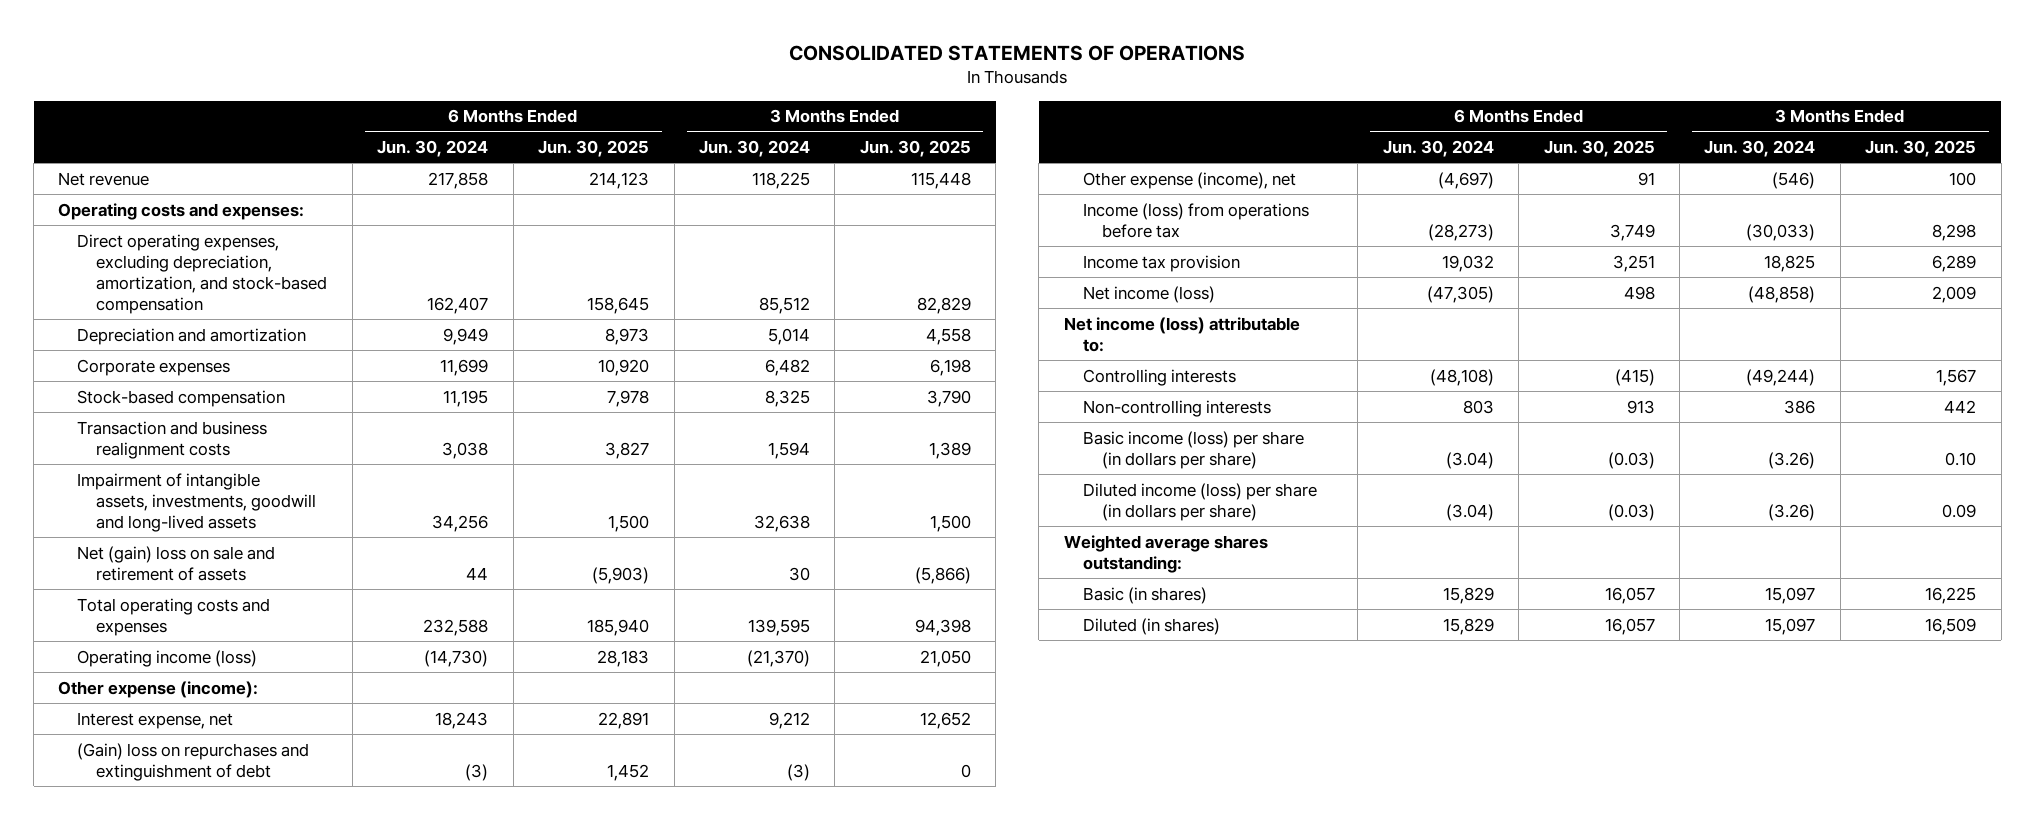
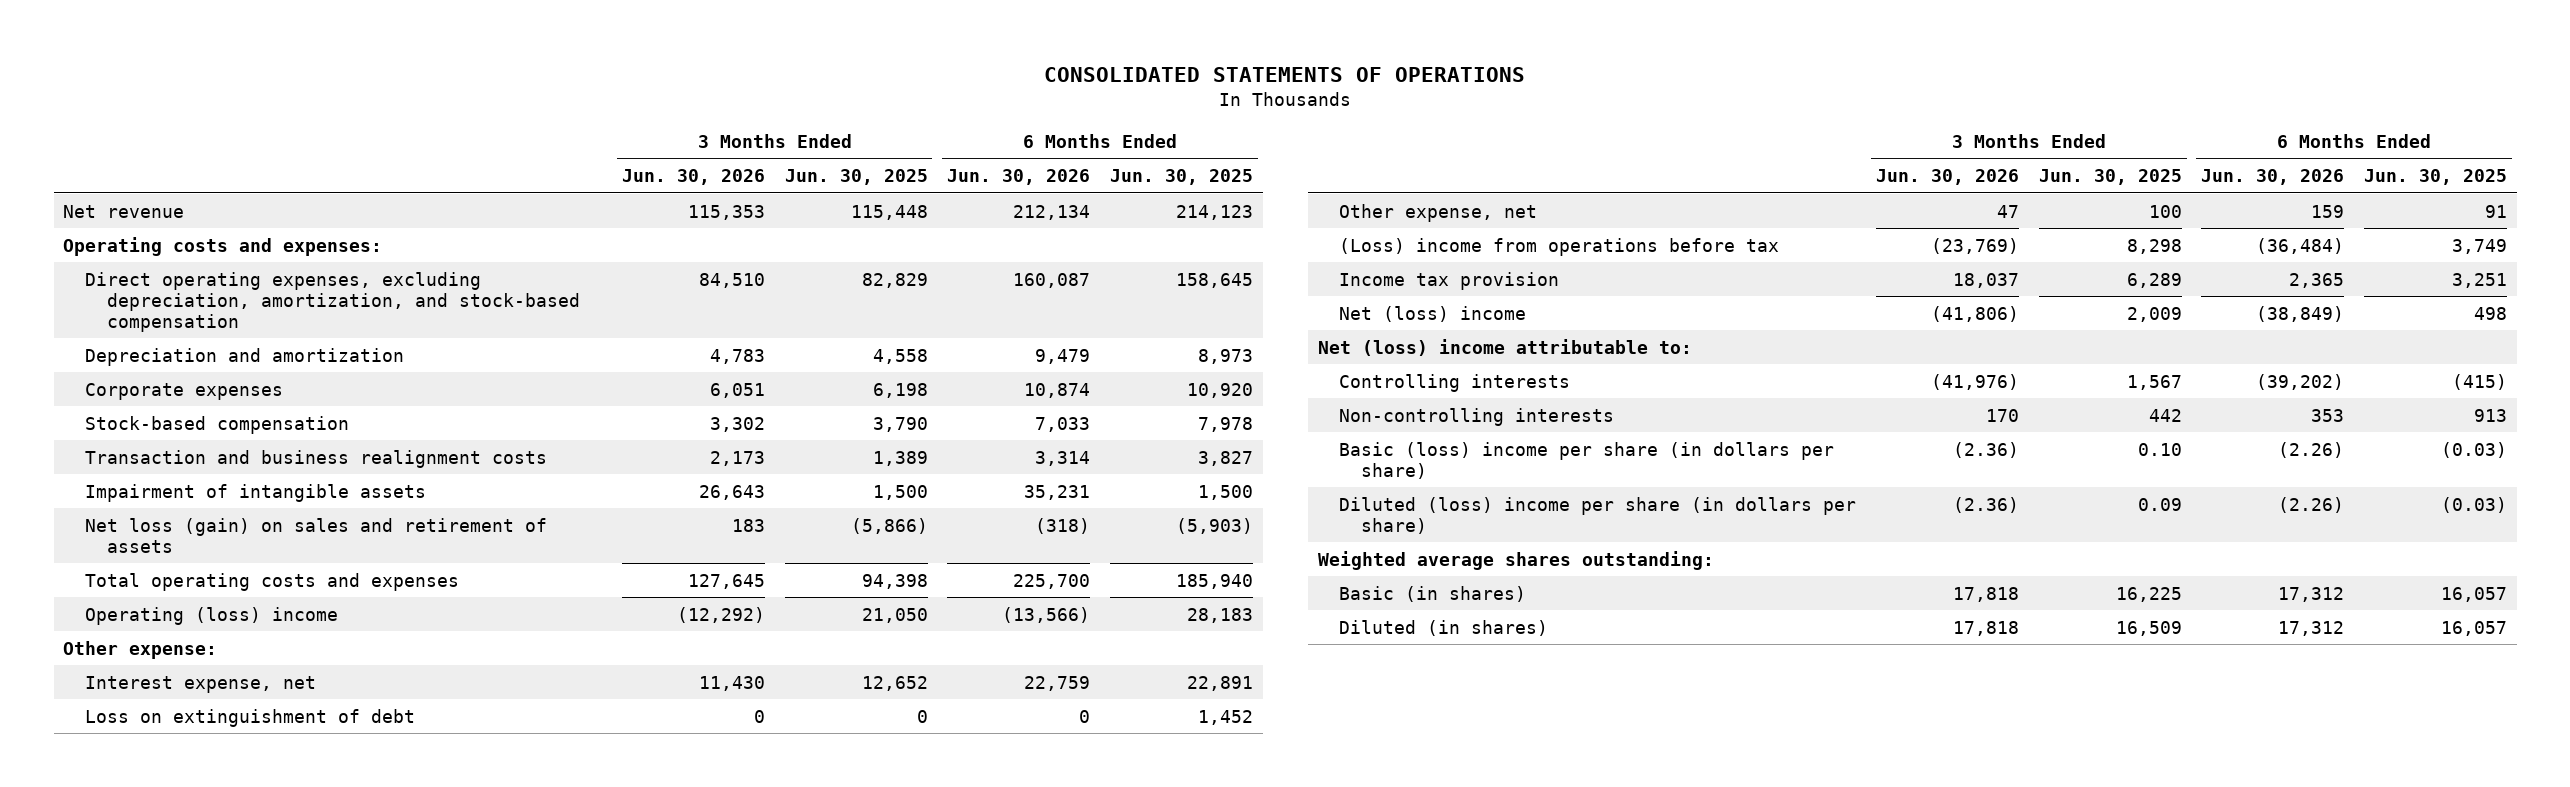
- | 6 Months Ended Jun. 30, 2024 | 6 Months Ended Jun. 30, 2025 | 3 Months Ended Jun. 30, 2024 | 3 Months Ended Jun. 30, 2025
+ | 3 Months Ended Jun. 30, 2026 | 3 Months Ended Jun. 30, 2025 | 6 Months Ended Jun. 30, 2026 | 6 Months Ended Jun. 30, 2025
- Impairment of intangible assets, investments, goodwill and long-lived assets | 34,256 | 1,500 | 32,638 | 1,500
- Net (gain) loss on sale and retirement of assets | 44 | (5,903) | 30 | (5,866)
+ Impairment of intangible assets | 26,643 | 1,500 | 35,231 | 1,500
+ Net loss (gain) on sales and retirement of assets | 183 | (5,866) | (318) | (5,903)
- Operating income (loss) | (14,730) | 28,183 | (21,370) | 21,050
- Other expense (income):
+ Operating (loss) income | (12,292) | 21,050 | (13,566) | 28,183
+ Other expense:
- (Gain) loss on repurchases and extinguishment of debt | (3) | 1,452 | (3) | 0
- Other expense (income), net | (4,697) | 91 | (546) | 100
- Income (loss) from operations before tax | (28,273) | 3,749 | (30,033) | 8,298
+ Loss on extinguishment of debt | 0 | 0 | 0 | 1,452
+ Other expense, net | 47 | 100 | 159 | 91
+ (Loss) income from operations before tax | (23,769) | 8,298 | (36,484) | 3,749
- Net income (loss) | (47,305) | 498 | (48,858) | 2,009
- Net income (loss) attributable to:
+ Net (loss) income | (41,806) | 2,009 | (38,849) | 498
+ Net (loss) income attributable to:
- Basic income (loss) per share (in dollars per share) | (3.04) | (0.03) | (3.26) | 0.10
- Diluted income (loss) per share (in dollars per share) | (3.04) | (0.03) | (3.26) | 0.09
+ Basic (loss) income per share (in dollars per share) | (2.36) | 0.10 | (2.26) | (0.03)
+ Diluted (loss) income per share (in dollars per share) | (2.36) | 0.09 | (2.26) | (0.03)

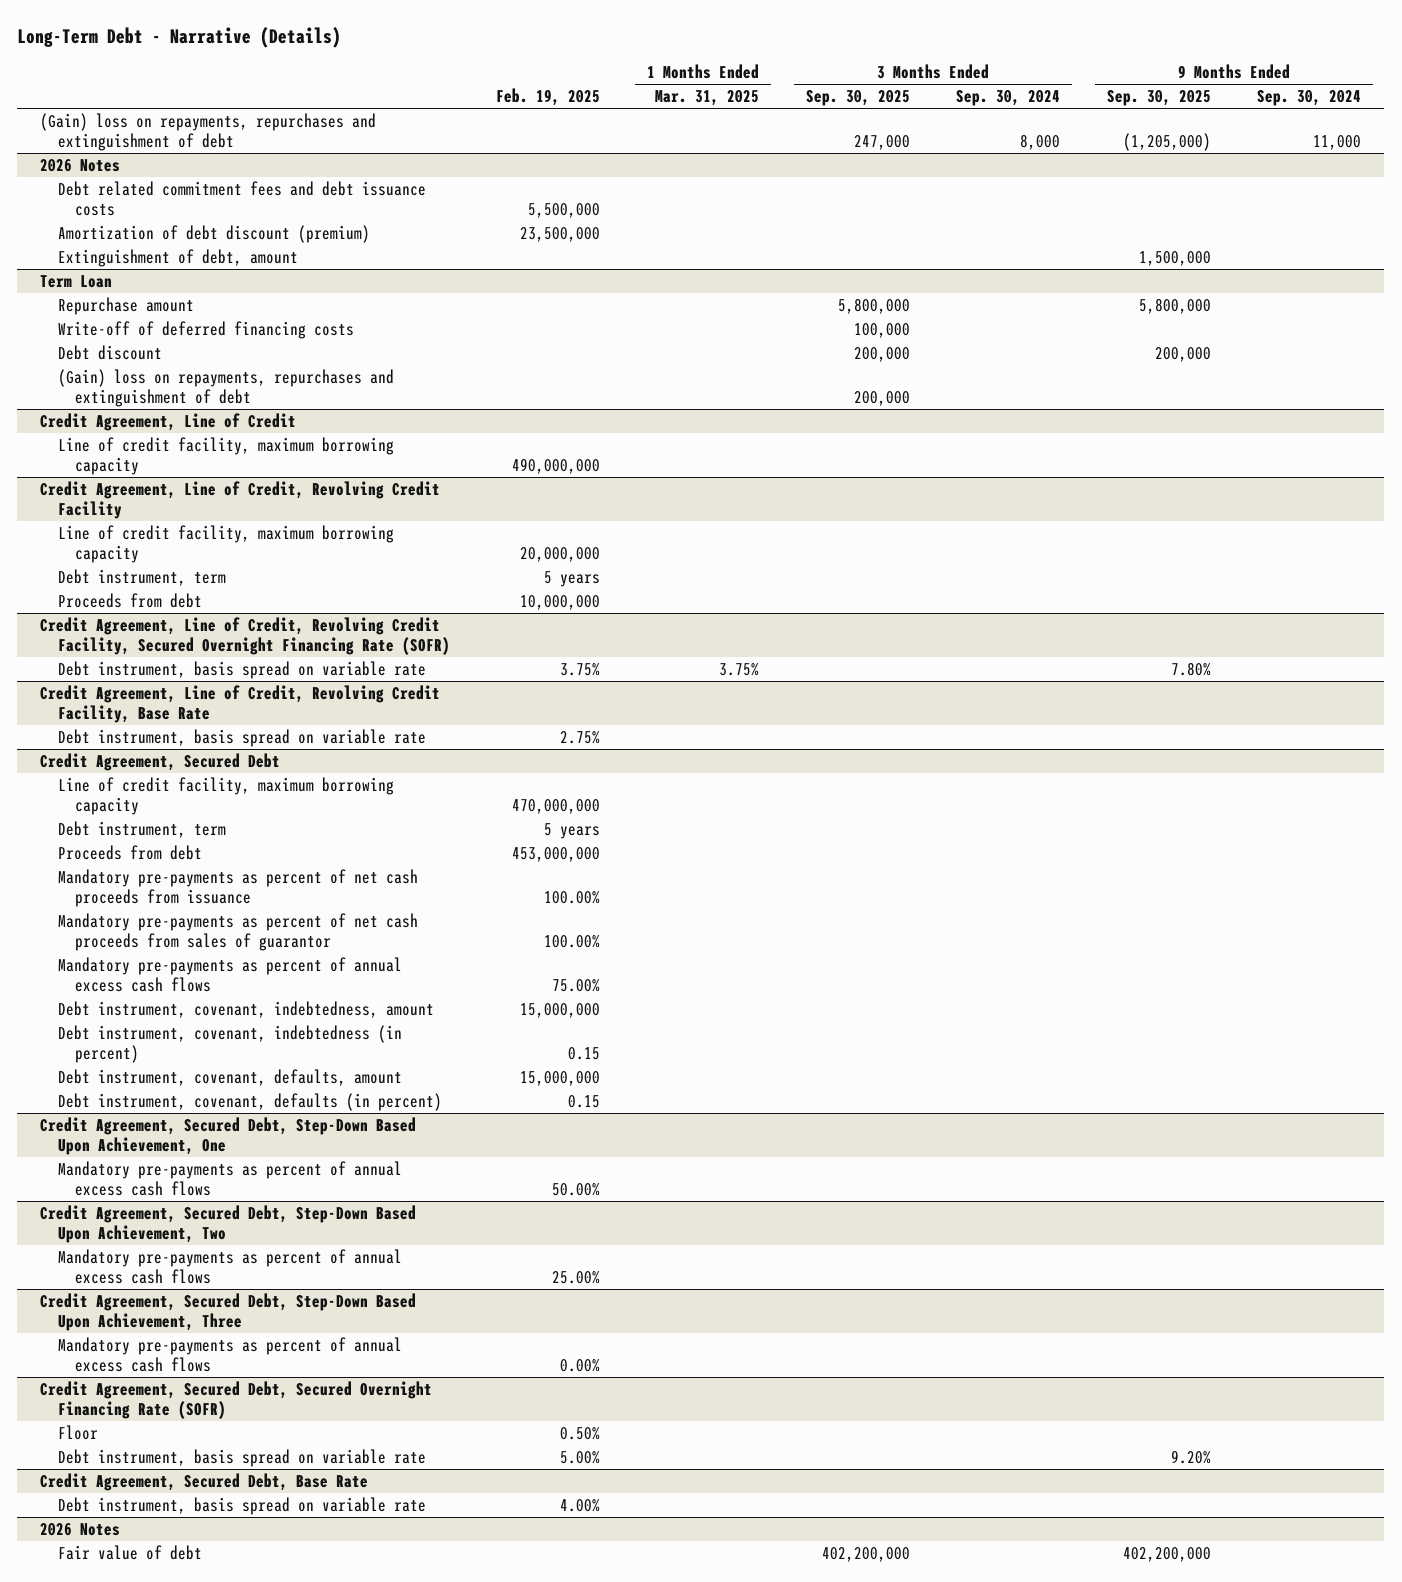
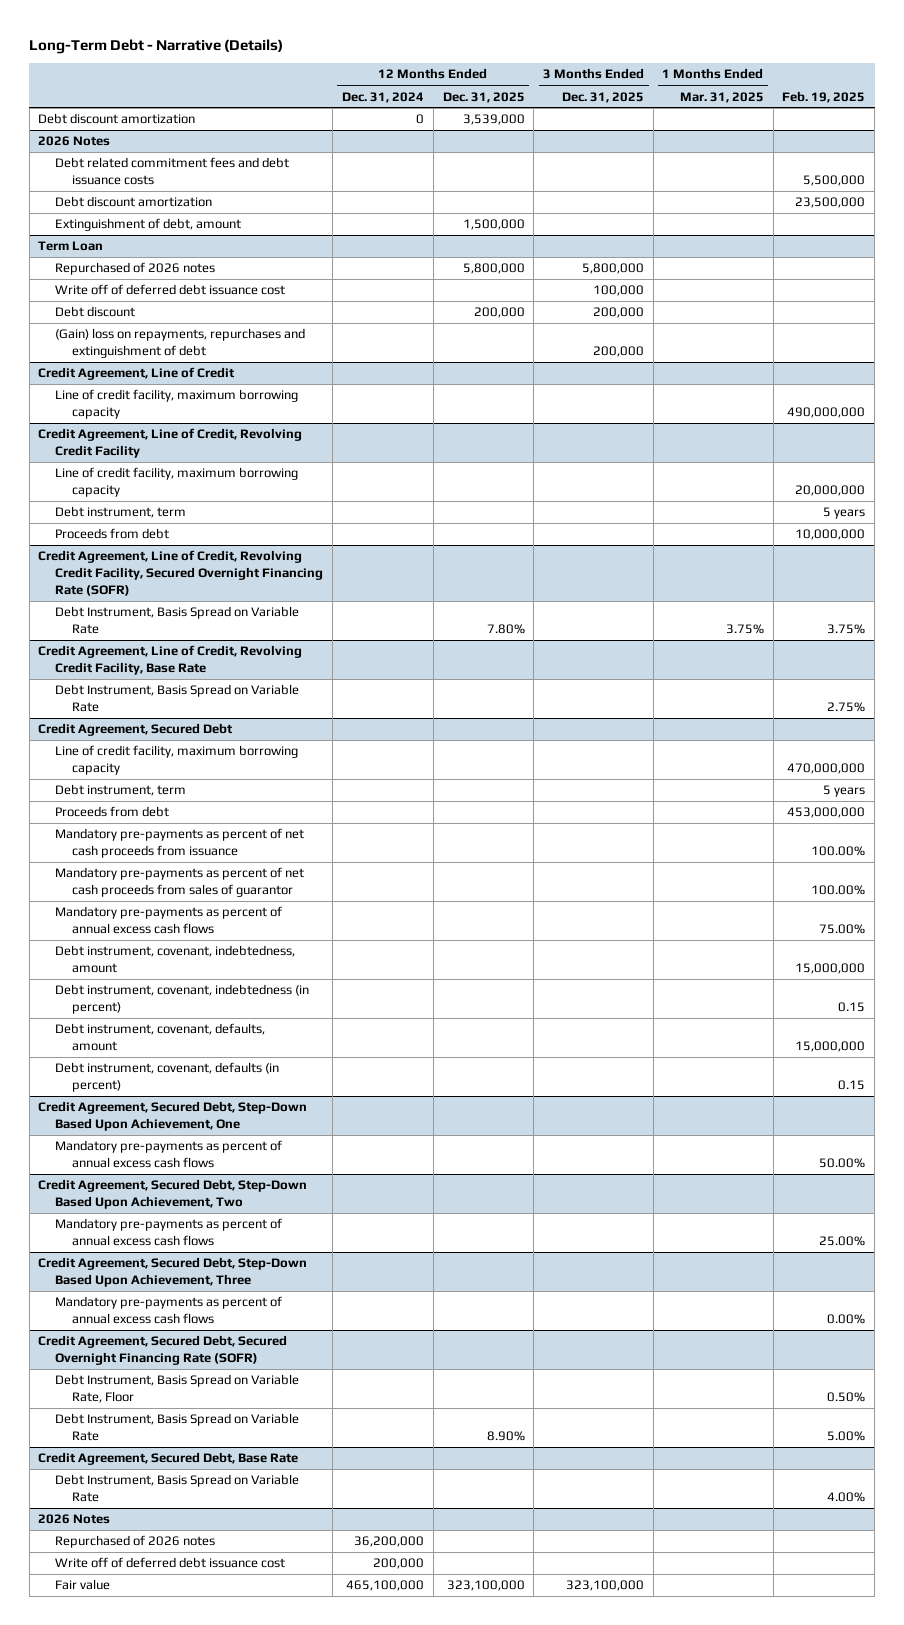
- | Feb. 19, 2025 | 1 Months Ended Mar. 31, 2025 | 3 Months Ended Sep. 30, 2025 | 3 Months Ended Sep. 30, 2024 | 9 Months Ended Sep. 30, 2025 | 9 Months Ended Sep. 30, 2024
+ | 12 Months Ended Dec. 31, 2024 | 12 Months Ended Dec. 31, 2025 | 3 Months Ended Dec. 31, 2025 | 1 Months Ended Mar. 31, 2025 | Feb. 19, 2025
- (Gain) loss on repayments, repurchases and extinguishment of debt | | | 247,000 | 8,000 | (1,205,000) | 11,000
+ Debt discount amortization | 0 | 3,539,000 | | |
@ 2026 Notes
- Amortization of debt discount (premium) | 23,500,000 | | | | |
+ Debt discount amortization | | | | | 23,500,000
@ Term Loan
- Repurchase amount | | | 5,800,000 | | 5,800,000 |
- Write-off of deferred financing costs | | | 100,000 | | |
+ Repurchased of 2026 notes | | 5,800,000 | 5,800,000 | |
+ Write off of deferred debt issuance cost | | | 100,000 | |
@ Credit Agreement, Line of Credit, Revolving Credit Facility, Secured Overnight Financing Rate (SOFR)
- Debt instrument, basis spread on variable rate | 3.75% | 3.75% | | | 7.80% |
+ Debt Instrument, Basis Spread on Variable Rate | | 7.80% | | 3.75% | 3.75%
@ Credit Agreement, Line of Credit, Revolving Credit Facility, Base Rate
- Debt instrument, basis spread on variable rate | 2.75% | | | | |
+ Debt Instrument, Basis Spread on Variable Rate | | | | | 2.75%
@ Credit Agreement, Secured Debt, Secured Overnight Financing Rate (SOFR)
- Floor | 0.50% | | | | |
- Debt instrument, basis spread on variable rate | 5.00% | | | | 9.20% |
+ Debt Instrument, Basis Spread on Variable Rate, Floor | | | | | 0.50%
+ Debt Instrument, Basis Spread on Variable Rate | | 8.90% | | | 5.00%
@ Credit Agreement, Secured Debt, Base Rate
- Debt instrument, basis spread on variable rate | 4.00% | | | | |
+ Debt Instrument, Basis Spread on Variable Rate | | | | | 4.00%
@ 2026 Notes
- Fair value of debt | | | 402,200,000 | | 402,200,000 |
+ Repurchased of 2026 notes | 36,200,000 | | | |
+ Write off of deferred debt issuance cost | 200,000 | | | |
+ Fair value | 465,100,000 | 323,100,000 | 323,100,000 | |

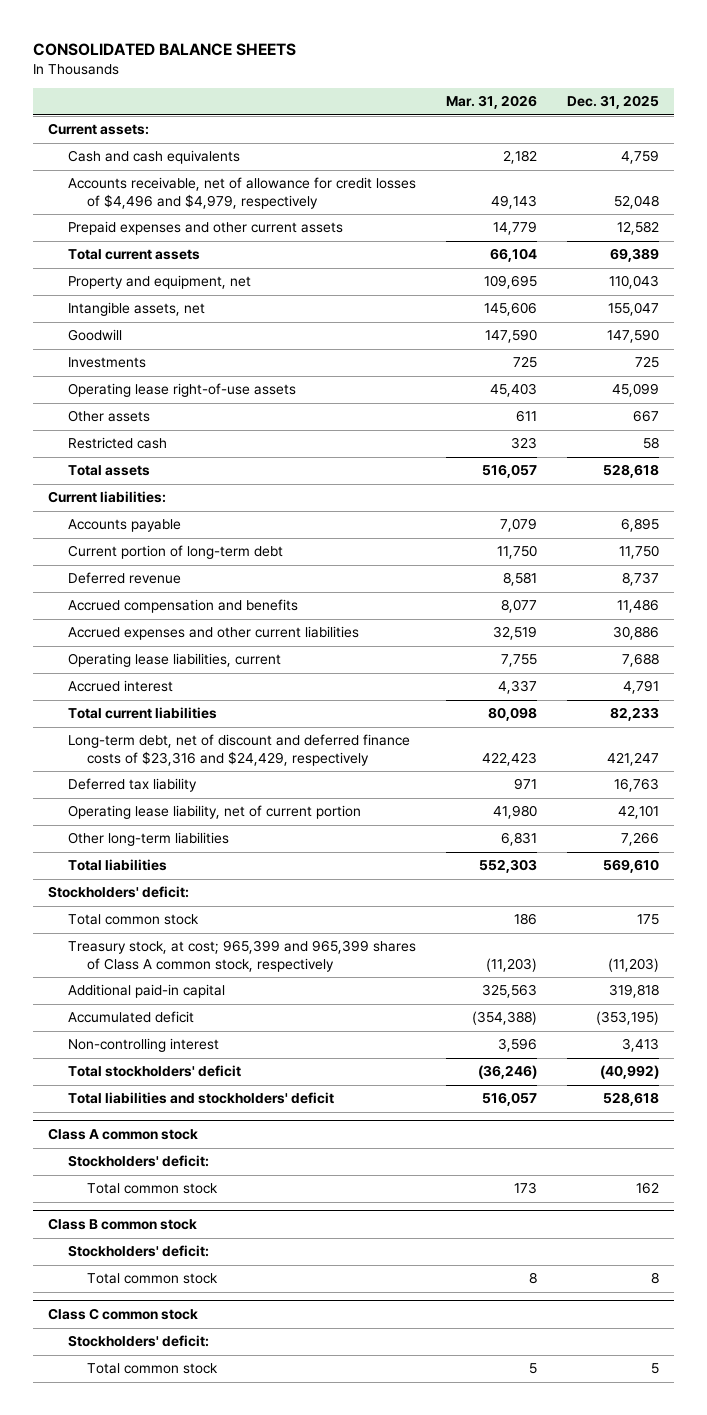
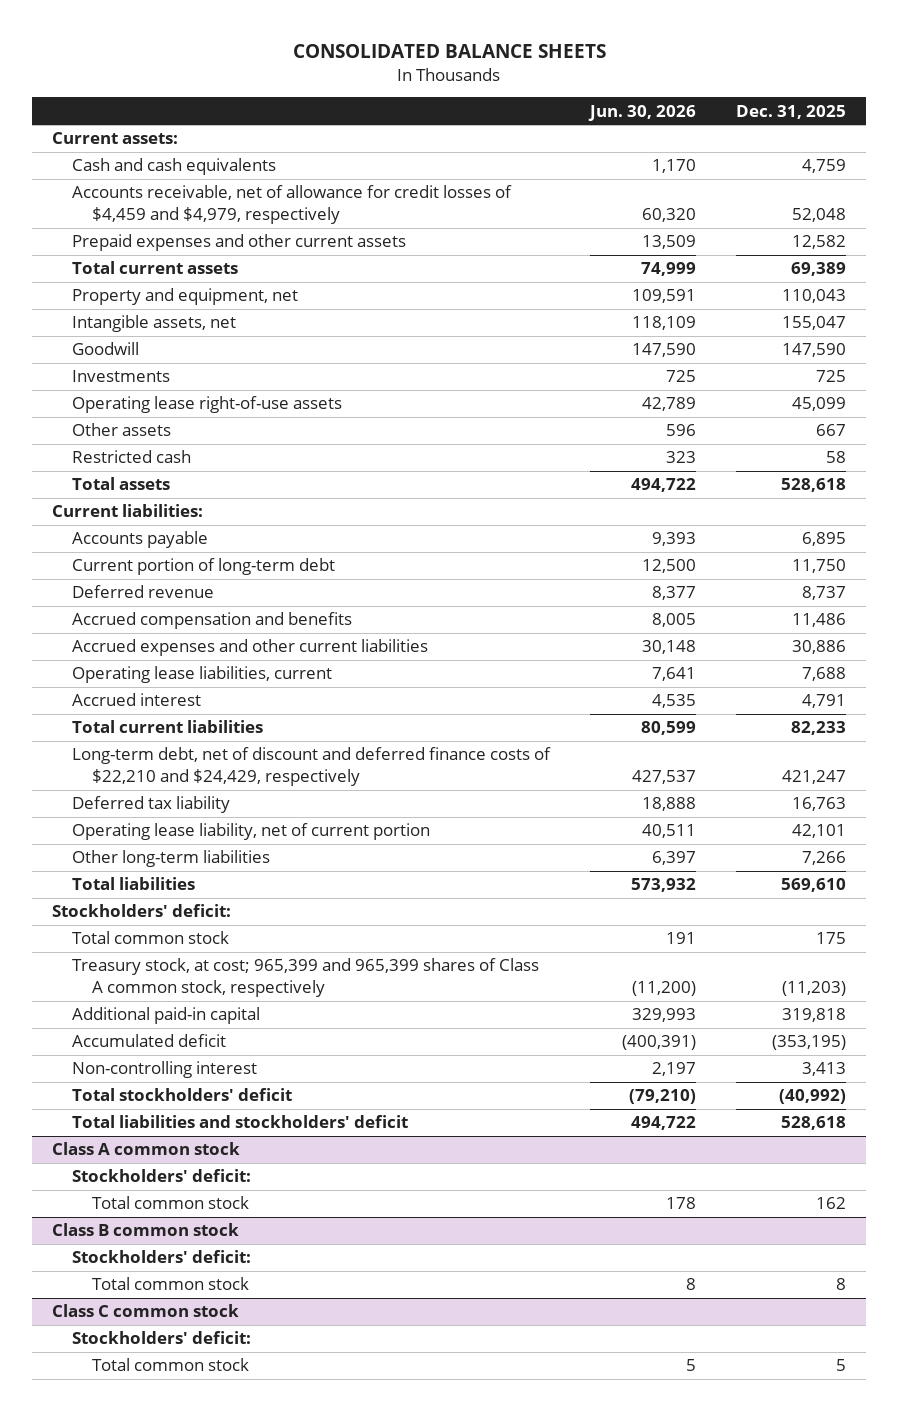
- | Mar. 31, 2026 | Dec. 31, 2025
+ | Jun. 30, 2026 | Dec. 31, 2025
- Accounts receivable, net of allowance for credit losses of $4,496 and $4,979, respectively | 49,143 | 52,048
+ Accounts receivable, net of allowance for credit losses of $4,459 and $4,979, respectively | 60,320 | 52,048
- Long-term debt, net of discount and deferred finance costs of $23,316 and $24,429, respectively | 422,423 | 421,247
+ Long-term debt, net of discount and deferred finance costs of $22,210 and $24,429, respectively | 427,537 | 421,247

